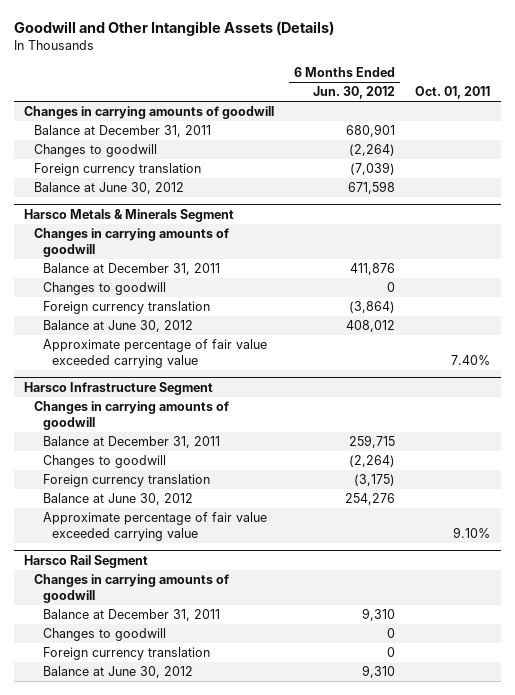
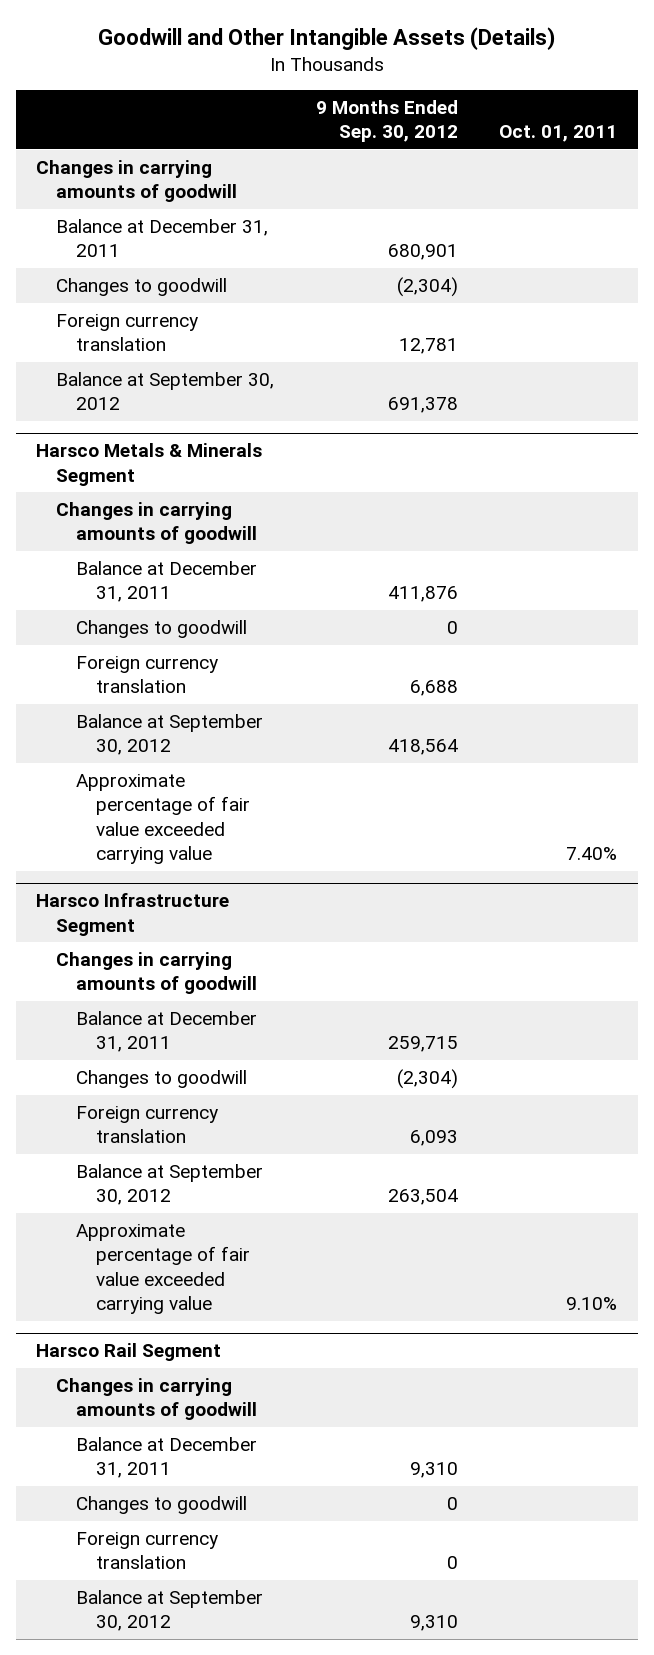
- | 6 Months Ended Jun. 30, 2012 | Oct. 01, 2011
+ | 9 Months Ended Sep. 30, 2012 | Oct. 01, 2011
- Balance at June 30, 2012 | 671,598 |
+ Balance at September 30, 2012 | 691,378 |
@ Harsco Metals & Minerals Segment
- Balance at June 30, 2012 | 408,012 |
+ Balance at September 30, 2012 | 418,564 |
@ Harsco Infrastructure Segment
- Balance at June 30, 2012 | 254,276 |
+ Balance at September 30, 2012 | 263,504 |
@ Harsco Rail Segment
- Balance at June 30, 2012 | 9,310 |
+ Balance at September 30, 2012 | 9,310 |

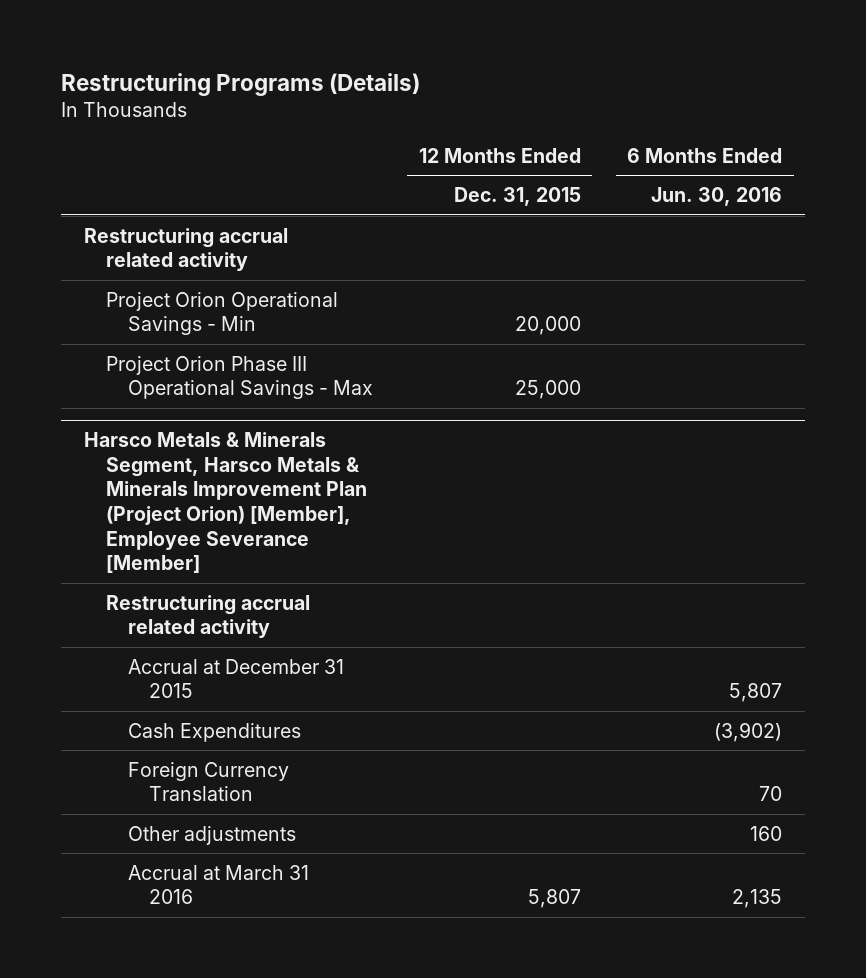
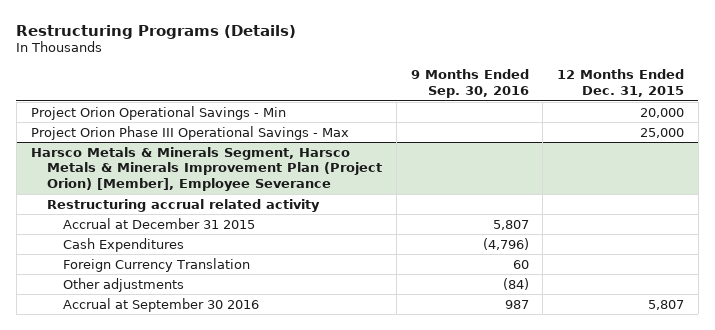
- | 12 Months Ended Dec. 31, 2015 | 6 Months Ended Jun. 30, 2016
+ | 9 Months Ended Sep. 30, 2016 | 12 Months Ended Dec. 31, 2015
- Restructuring accrual related activity
- Harsco Metals & Minerals Segment, Harsco Metals & Minerals Improvement Plan (Project Orion) [Member], Employee Severance [Member]
+ Harsco Metals & Minerals Segment, Harsco Metals & Minerals Improvement Plan (Project Orion) [Member], Employee Severance
- Accrual at March 31 2016 | 5,807 | 2,135
+ Accrual at September 30 2016 | 987 | 5,807

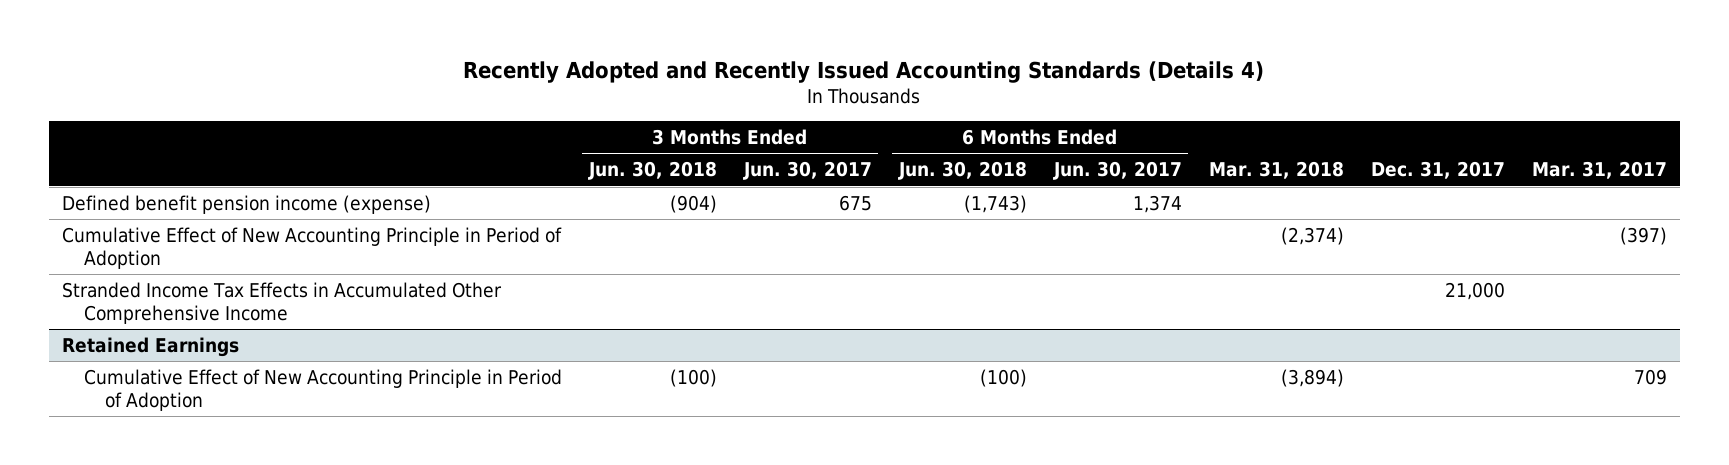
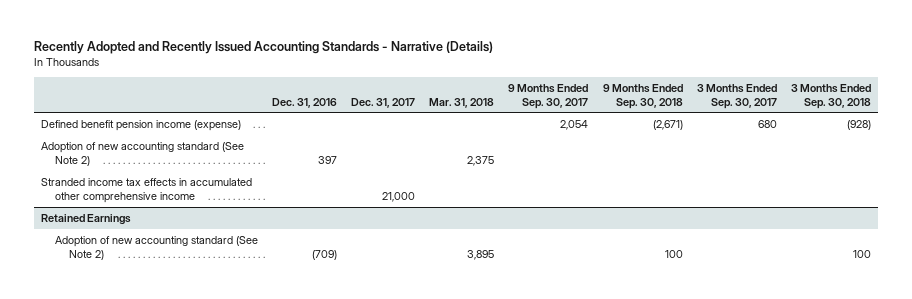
- Recently Adopted and Recently Issued Accounting Standards (Details 4)
+ Recently Adopted and Recently Issued Accounting Standards - Narrative (Details)
- | 3 Months Ended Jun. 30, 2018 | 3 Months Ended Jun. 30, 2017 | 6 Months Ended Jun. 30, 2018 | 6 Months Ended Jun. 30, 2017 | Mar. 31, 2018 | Dec. 31, 2017 | Mar. 31, 2017
+ | Dec. 31, 2016 | Dec. 31, 2017 | Mar. 31, 2018 | 9 Months Ended Sep. 30, 2017 | 9 Months Ended Sep. 30, 2018 | 3 Months Ended Sep. 30, 2017 | 3 Months Ended Sep. 30, 2018
- Cumulative Effect of New Accounting Principle in Period of Adoption | | | | | (2,374) | | (397)
- Stranded Income Tax Effects in Accumulated Other Comprehensive Income | | | | | | 21,000 |
+ Adoption of new accounting standard (See Note 2) | 397 | | 2,375 | | | |
+ Stranded income tax effects in accumulated other comprehensive income | | 21,000 | | | | |
@ Retained Earnings
- Cumulative Effect of New Accounting Principle in Period of Adoption | (100) | | (100) | | (3,894) | | 709
+ Adoption of new accounting standard (See Note 2) | (709) | | 3,895 | | 100 | | 100

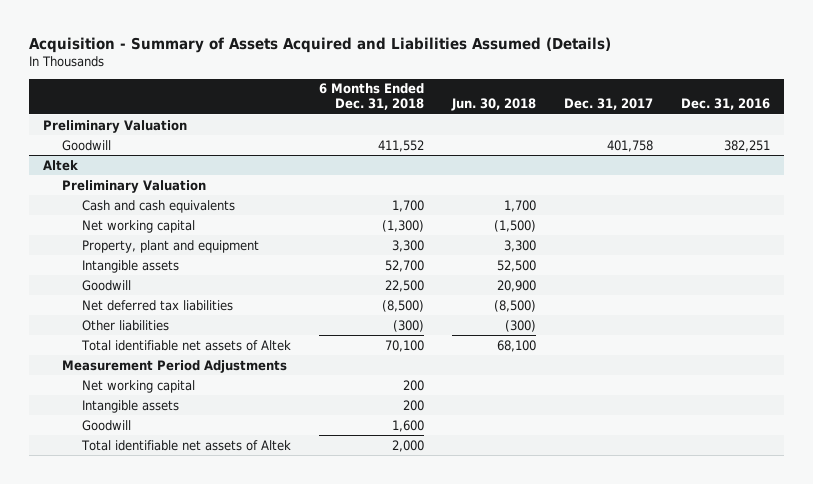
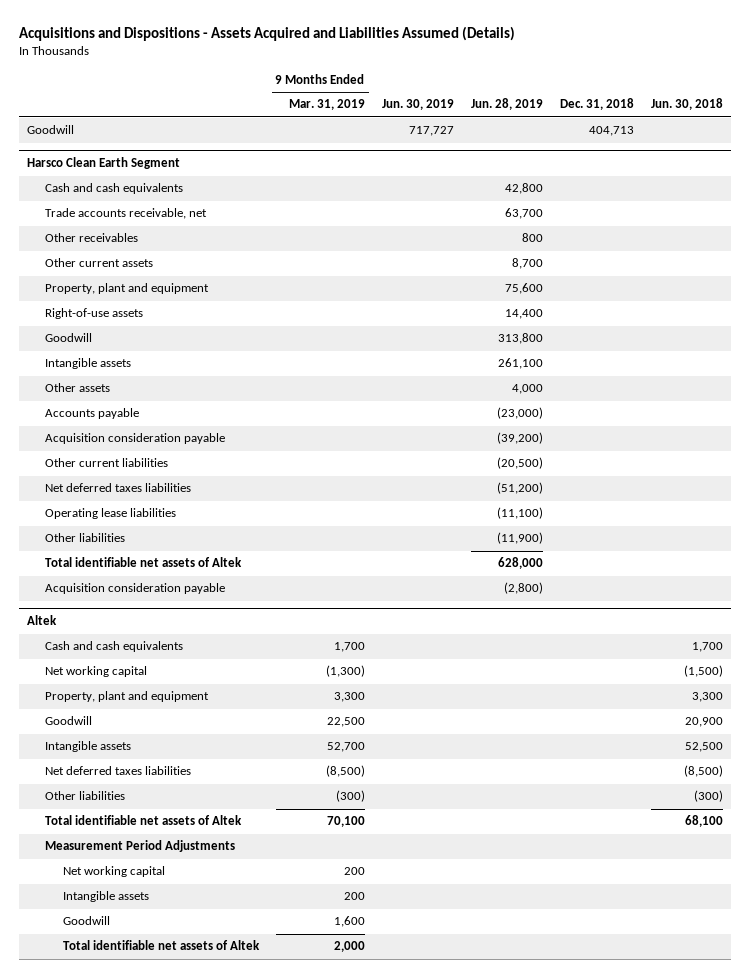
- Acquisition - Summary of Assets Acquired and Liabilities Assumed (Details)
+ Acquisitions and Dispositions - Assets Acquired and Liabilities Assumed (Details)
- | 6 Months Ended Dec. 31, 2018 | Jun. 30, 2018 | Dec. 31, 2017 | Dec. 31, 2016
+ | 9 Months Ended Mar. 31, 2019 | Jun. 30, 2019 | Jun. 28, 2019 | Dec. 31, 2018 | Jun. 30, 2018
- Preliminary Valuation
+ Harsco Clean Earth Segment
+ Cash and cash equivalents | | | 42,800 | |
+ Trade accounts receivable, net | | | 63,700 | |
+ Other receivables | | | 800 | |
+ Other current assets | | | 8,700 | |
+ Property, plant and equipment | | | 75,600 | |
+ Right-of-use assets | | | 14,400 | |
+ Goodwill | | | 313,800 | |
+ Intangible assets | | | 261,100 | |
+ Other assets | | | 4,000 | |
+ Accounts payable | | | (23,000) | |
+ Acquisition consideration payable | | | (39,200) | |
+ Other current liabilities | | | (20,500) | |
+ Net deferred taxes liabilities | | | (51,200) | |
+ Operating lease liabilities | | | (11,100) | |
+ Other liabilities | | | (11,900) | |
+ Total identifiable net assets of Altek | | | 628,000 | |
+ Acquisition consideration payable | | | (2,800) | |
@ Altek
- Preliminary Valuation
- Net deferred tax liabilities | (8,500) | (8,500) | |
moved down: Intangible assets | 52,700 | | | | 52,500
+ Net deferred taxes liabilities | (8,500) | | | | (8,500)

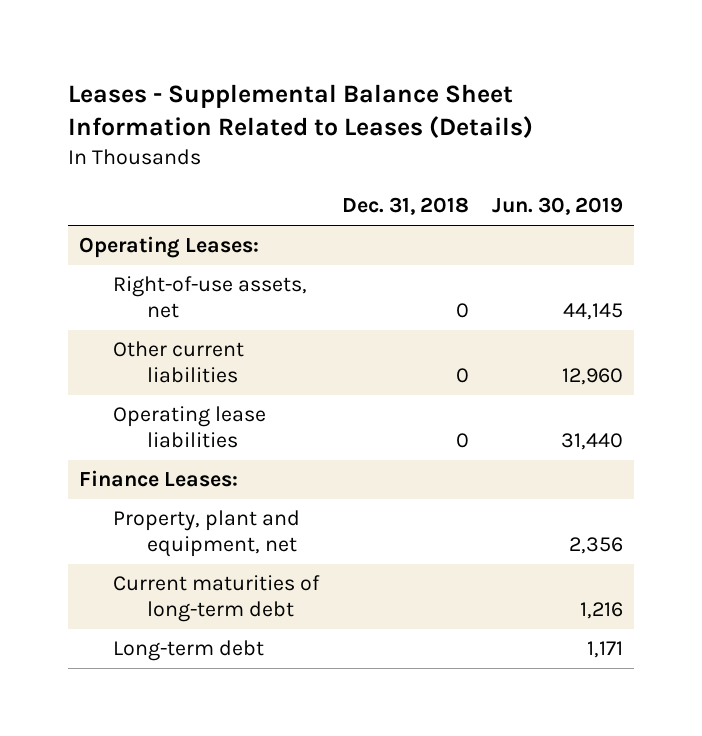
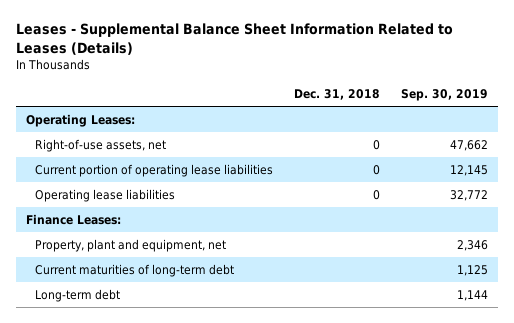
- | Dec. 31, 2018 | Jun. 30, 2019
+ | Dec. 31, 2018 | Sep. 30, 2019
- Other current liabilities | 0 | 12,960
+ Current portion of operating lease liabilities | 0 | 12,145

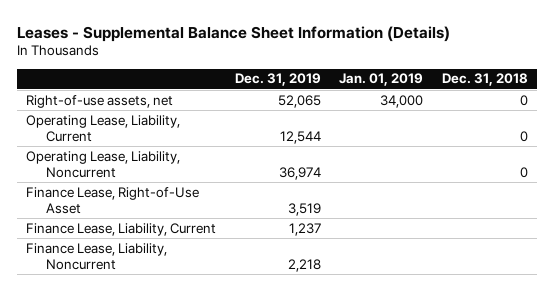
- Leases - Supplemental Balance Sheet Information Related to Leases (Details)
+ Leases - Supplemental Balance Sheet Information (Details)
- | Dec. 31, 2018 | Sep. 30, 2019
+ | Dec. 31, 2019 | Jan. 01, 2019 | Dec. 31, 2018
- Operating Leases:
- Current portion of operating lease liabilities | 0 | 12,145
- Operating lease liabilities | 0 | 32,772
- Finance Leases:
- Property, plant and equipment, net | | 2,346
- Current maturities of long-term debt | | 1,125
- Long-term debt | | 1,144
+ Operating Lease, Liability, Current | 12,544 | | 0
+ Operating Lease, Liability, Noncurrent | 36,974 | | 0
+ Finance Lease, Right-of-Use Asset | 3,519 | |
+ Finance Lease, Liability, Current | 1,237 | |
+ Finance Lease, Liability, Noncurrent | 2,218 | |

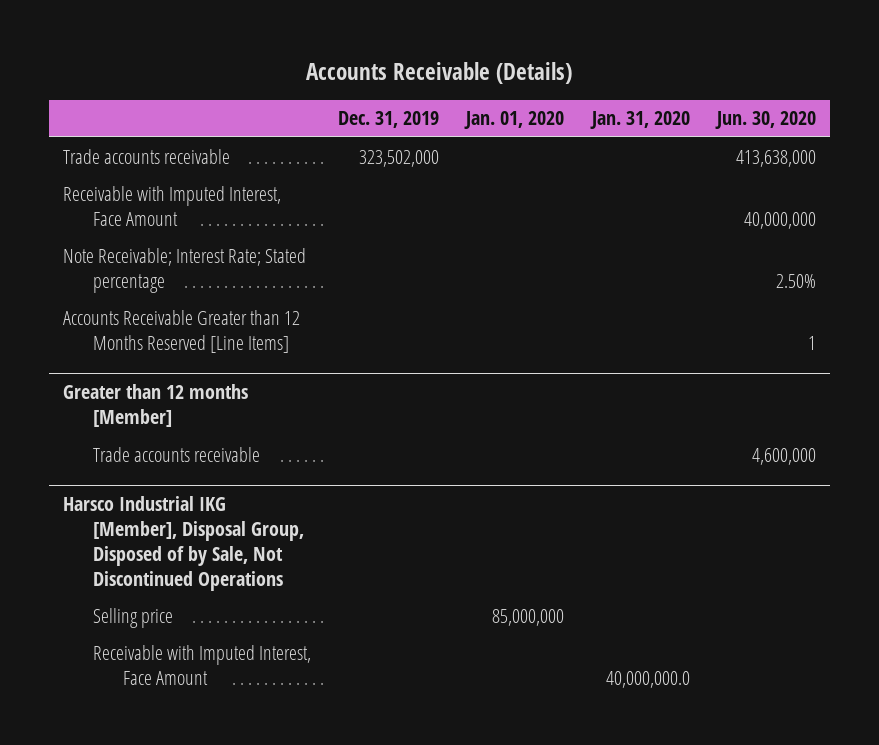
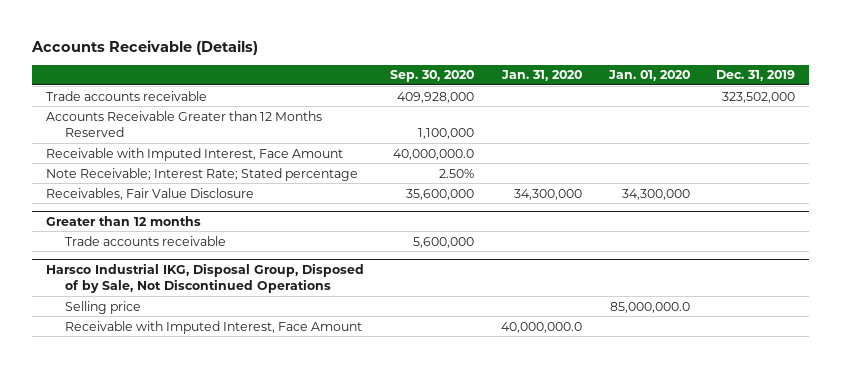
- | Dec. 31, 2019 | Jan. 01, 2020 | Jan. 31, 2020 | Jun. 30, 2020
+ | Sep. 30, 2020 | Jan. 31, 2020 | Jan. 01, 2020 | Dec. 31, 2019
+ Accounts Receivable Greater than 12 Months Reserved | 1,100,000 | | |
- Accounts Receivable Greater than 12 Months Reserved [Line Items] | | | | 1
- Greater than 12 months [Member]
+ Receivables, Fair Value Disclosure | 35,600,000 | 34,300,000 | 34,300,000 |
+ Greater than 12 months
- Harsco Industrial IKG [Member], Disposal Group, Disposed of by Sale, Not Discontinued Operations
- Selling price | | 85,000,000 | |
+ Harsco Industrial IKG, Disposal Group, Disposed of by Sale, Not Discontinued Operations
+ Selling price | | | 85,000,000.0 |

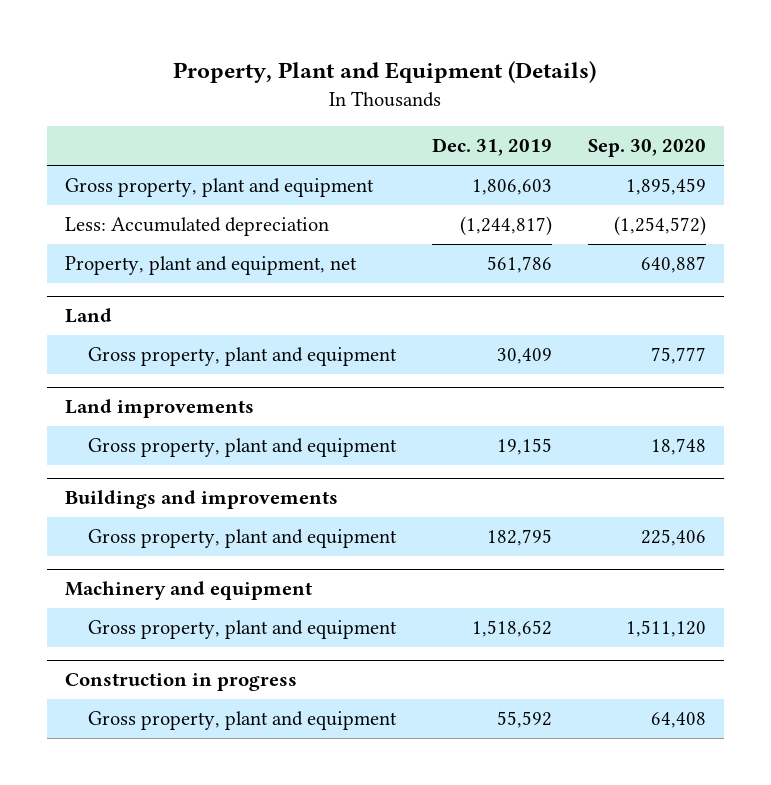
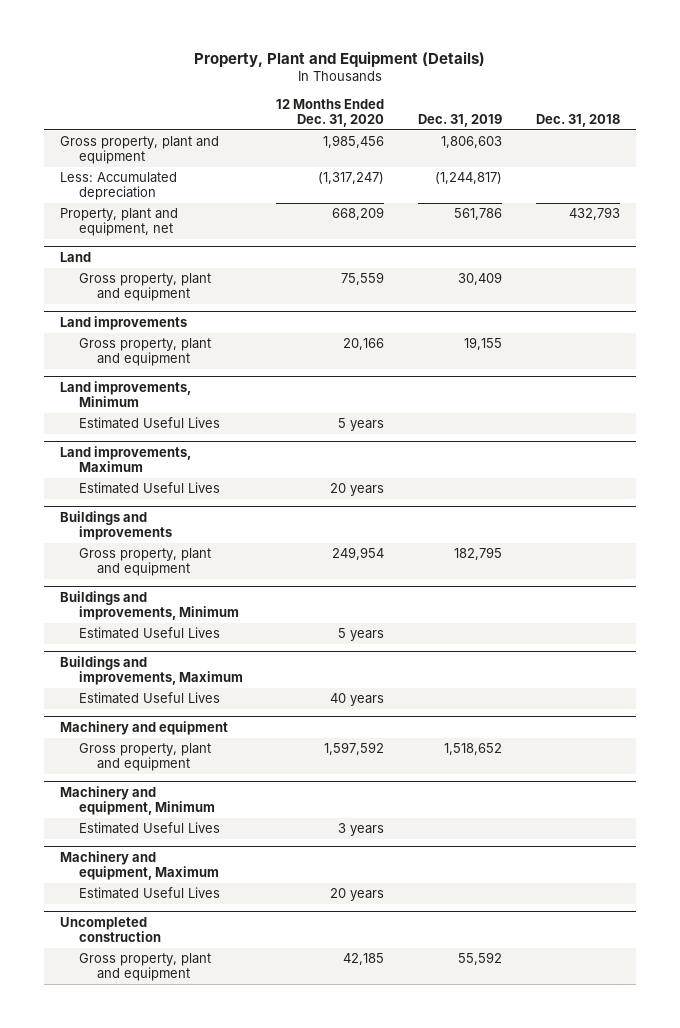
- | Dec. 31, 2019 | Sep. 30, 2020
+ | 12 Months Ended Dec. 31, 2020 | Dec. 31, 2019 | Dec. 31, 2018
+ Land improvements, Minimum
+ Estimated Useful Lives | 5 years | |
+ Land improvements, Maximum
+ Estimated Useful Lives | 20 years | |
+ Buildings and improvements, Minimum
+ Estimated Useful Lives | 5 years | |
+ Buildings and improvements, Maximum
+ Estimated Useful Lives | 40 years | |
- Construction in progress
+ Machinery and equipment, Minimum
+ Estimated Useful Lives | 3 years | |
+ Machinery and equipment, Maximum
+ Estimated Useful Lives | 20 years | |
+ Uncompleted construction

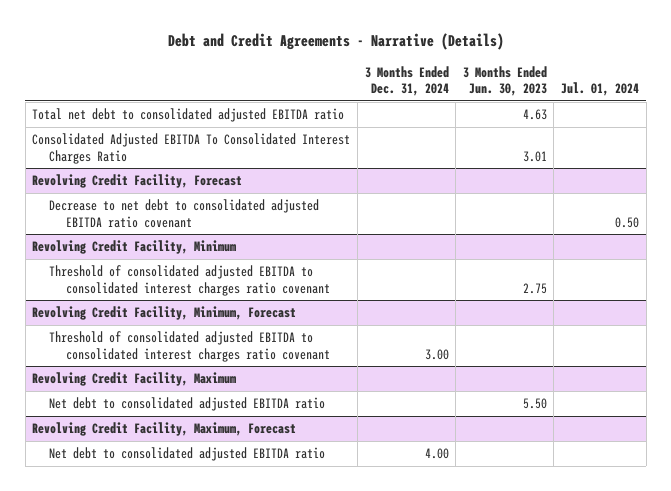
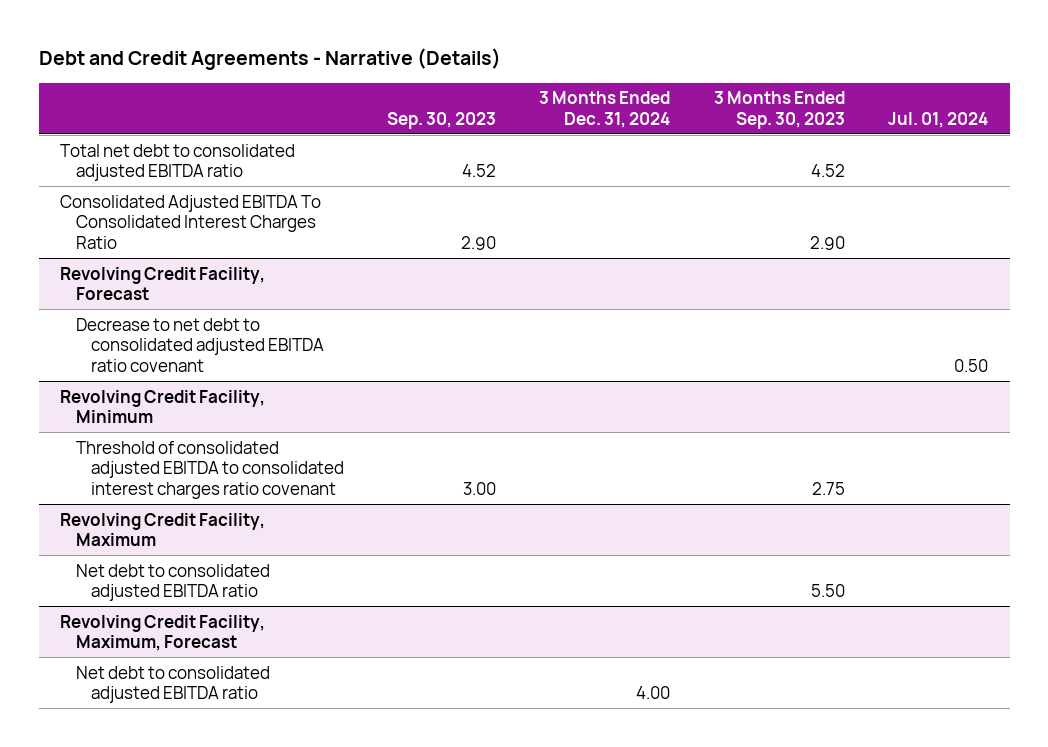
- | 3 Months Ended Dec. 31, 2024 | 3 Months Ended Jun. 30, 2023 | Jul. 01, 2024
+ | Sep. 30, 2023 | 3 Months Ended Dec. 31, 2024 | 3 Months Ended Sep. 30, 2023 | Jul. 01, 2024
- Revolving Credit Facility, Minimum, Forecast
- Threshold of consolidated adjusted EBITDA to consolidated interest charges ratio covenant | 3.00 | |

